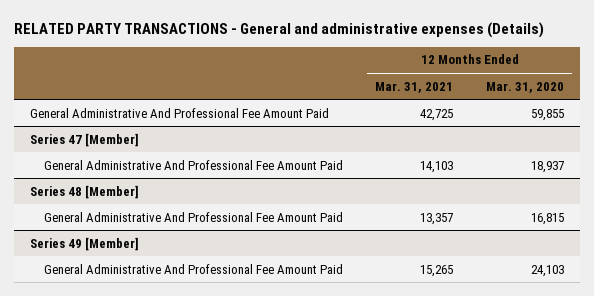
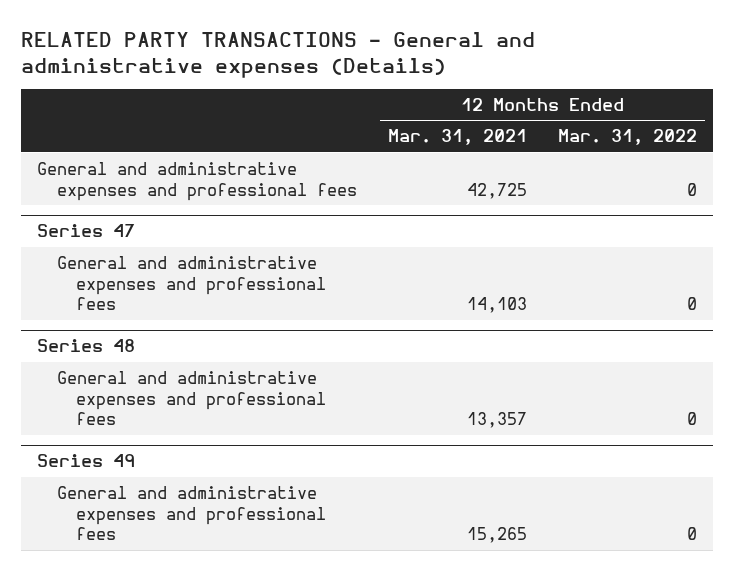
- | 12 Months Ended Mar. 31, 2021 | 12 Months Ended Mar. 31, 2020
+ | 12 Months Ended Mar. 31, 2021 | 12 Months Ended Mar. 31, 2022
- General Administrative And Professional Fee Amount Paid | 42,725 | 59,855
- Series 47 [Member]
- General Administrative And Professional Fee Amount Paid | 14,103 | 18,937
- Series 48 [Member]
- General Administrative And Professional Fee Amount Paid | 13,357 | 16,815
- Series 49 [Member]
- General Administrative And Professional Fee Amount Paid | 15,265 | 24,103
+ General and administrative expenses and professional fees | 42,725 | 0
+ Series 47
+ General and administrative expenses and professional fees | 14,103 | 0
+ Series 48
+ General and administrative expenses and professional fees | 13,357 | 0
+ Series 49
+ General and administrative expenses and professional fees | 15,265 | 0

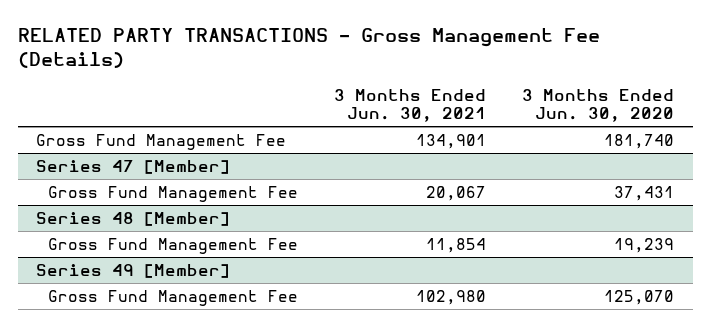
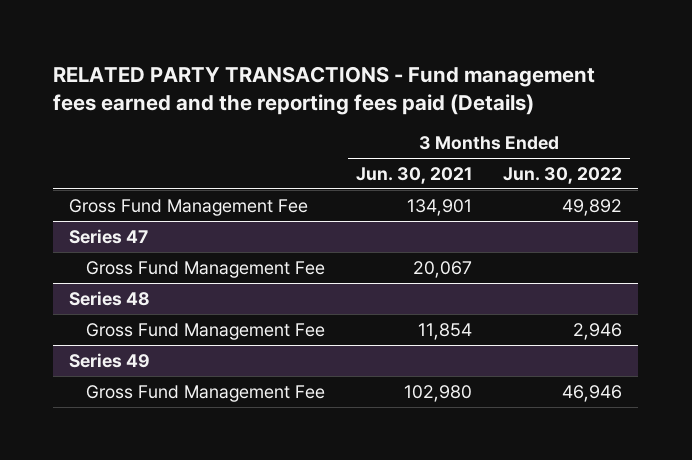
- RELATED PARTY TRANSACTIONS - Gross Management Fee (Details)
+ RELATED PARTY TRANSACTIONS - Fund management fees earned and the reporting fees paid (Details)
- | 3 Months Ended Jun. 30, 2021 | 3 Months Ended Jun. 30, 2020
+ | 3 Months Ended Jun. 30, 2021 | 3 Months Ended Jun. 30, 2022
- Series 47 [Member]
+ Series 47
- Series 48 [Member]
+ Series 48
- Series 49 [Member]
+ Series 49

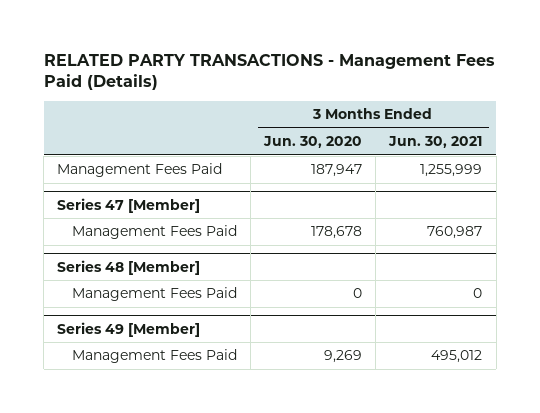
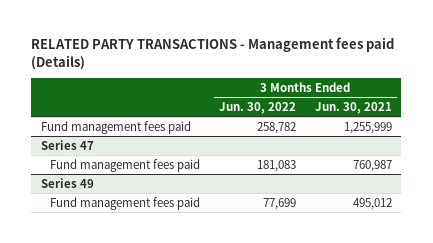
- RELATED PARTY TRANSACTIONS - Management Fees Paid (Details)
+ RELATED PARTY TRANSACTIONS - Management fees paid (Details)
- | 3 Months Ended Jun. 30, 2020 | 3 Months Ended Jun. 30, 2021
+ | 3 Months Ended Jun. 30, 2022 | 3 Months Ended Jun. 30, 2021
- Management Fees Paid | 187,947 | 1,255,999
- Series 47 [Member]
- Management Fees Paid | 178,678 | 760,987
- Series 48 [Member]
- Management Fees Paid | 0 | 0
- Series 49 [Member]
- Management Fees Paid | 9,269 | 495,012
+ Fund management fees paid | 258,782 | 1,255,999
+ Series 47
+ Fund management fees paid | 181,083 | 760,987
+ Series 49
+ Fund management fees paid | 77,699 | 495,012

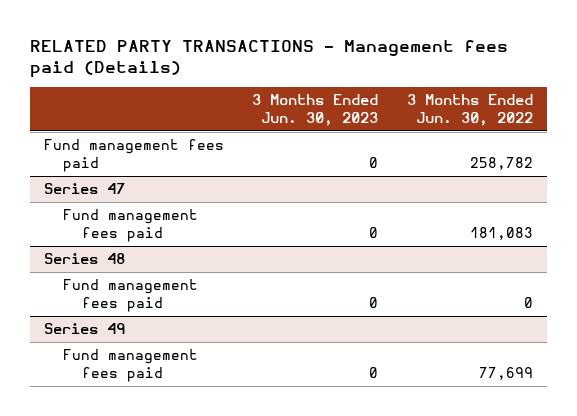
- | 3 Months Ended Jun. 30, 2022 | 3 Months Ended Jun. 30, 2021
+ | 3 Months Ended Jun. 30, 2023 | 3 Months Ended Jun. 30, 2022
+ Series 48
+ Fund management fees paid | 0 | 0

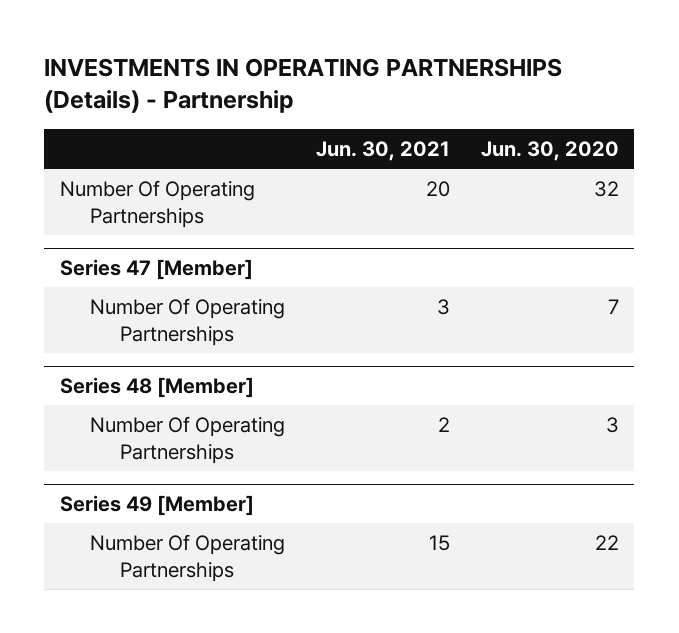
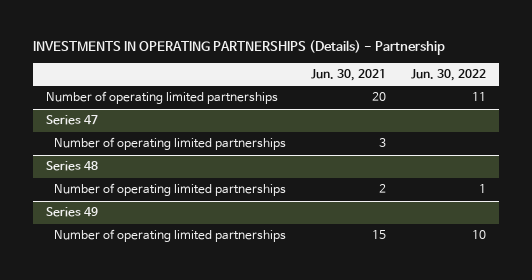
- | Jun. 30, 2021 | Jun. 30, 2020
+ | Jun. 30, 2021 | Jun. 30, 2022
- Number Of Operating Partnerships | 20 | 32
- Series 47 [Member]
- Number Of Operating Partnerships | 3 | 7
- Series 48 [Member]
- Number Of Operating Partnerships | 2 | 3
- Series 49 [Member]
- Number Of Operating Partnerships | 15 | 22
+ Number of operating limited partnerships | 20 | 11
+ Series 47
+ Number of operating limited partnerships | 3 |
+ Series 48
+ Number of operating limited partnerships | 2 | 1
+ Series 49
+ Number of operating limited partnerships | 15 | 10

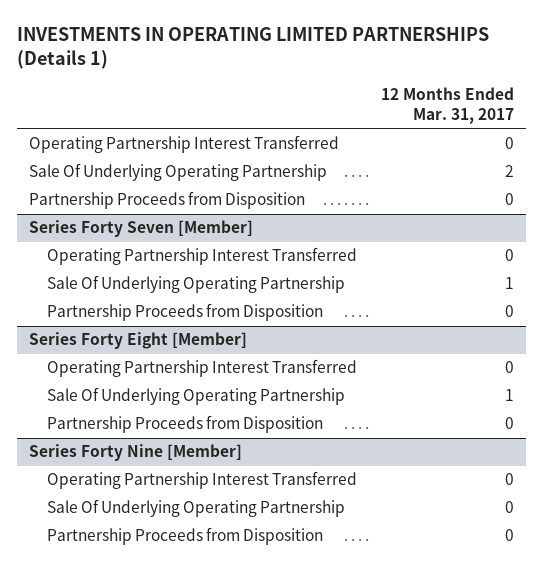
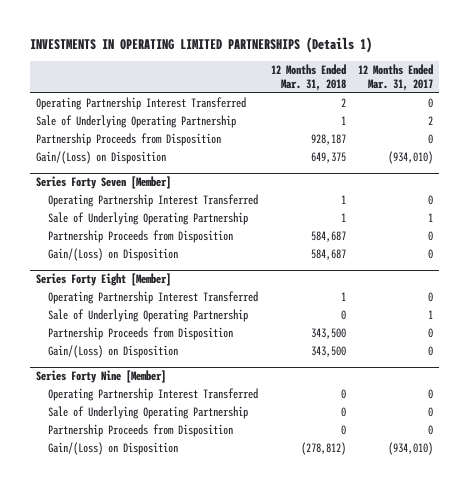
- | 12 Months Ended Mar. 31, 2017
+ | 12 Months Ended Mar. 31, 2018 | 12 Months Ended Mar. 31, 2017
- Sale Of Underlying Operating Partnership | 2
+ Sale of Underlying Operating Partnership | 1 | 2
+ Gain/(Loss) on Disposition | 649,375 | (934,010)
@ Series Forty Seven [Member]
- Sale Of Underlying Operating Partnership | 1
+ Sale of Underlying Operating Partnership | 1 | 1
+ Gain/(Loss) on Disposition | 584,687 | 0
@ Series Forty Eight [Member]
- Sale Of Underlying Operating Partnership | 1
+ Sale of Underlying Operating Partnership | 0 | 1
+ Gain/(Loss) on Disposition | 343,500 | 0
@ Series Forty Nine [Member]
- Sale Of Underlying Operating Partnership | 0
+ Sale of Underlying Operating Partnership | 0 | 0
+ Gain/(Loss) on Disposition | (278,812) | (934,010)

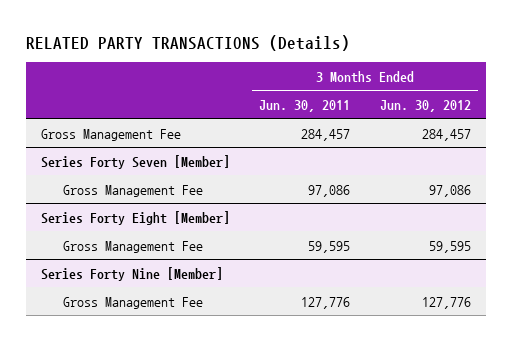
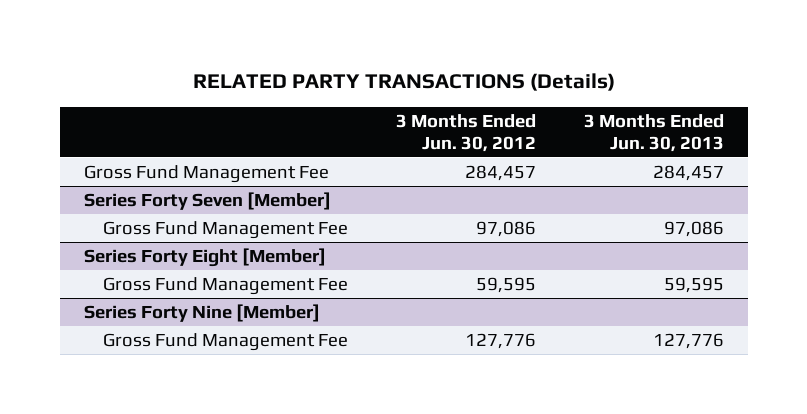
- | 3 Months Ended Jun. 30, 2011 | 3 Months Ended Jun. 30, 2012
+ | 3 Months Ended Jun. 30, 2012 | 3 Months Ended Jun. 30, 2013
- Gross Management Fee | 284,457 | 284,457
+ Gross Fund Management Fee | 284,457 | 284,457
@ Series Forty Seven [Member]
- Gross Management Fee | 97,086 | 97,086
+ Gross Fund Management Fee | 97,086 | 97,086
@ Series Forty Eight [Member]
- Gross Management Fee | 59,595 | 59,595
+ Gross Fund Management Fee | 59,595 | 59,595
@ Series Forty Nine [Member]
- Gross Management Fee | 127,776 | 127,776
+ Gross Fund Management Fee | 127,776 | 127,776

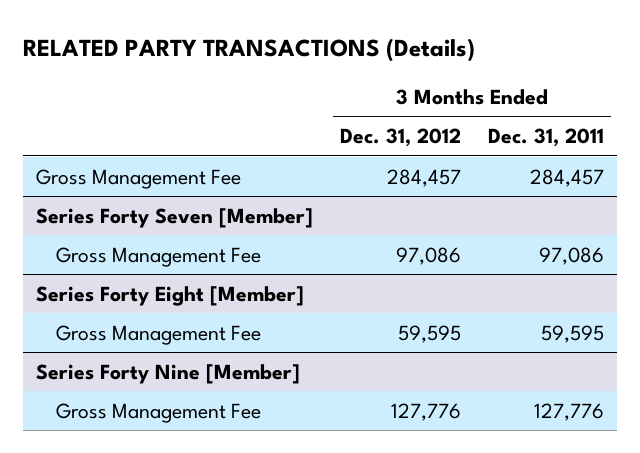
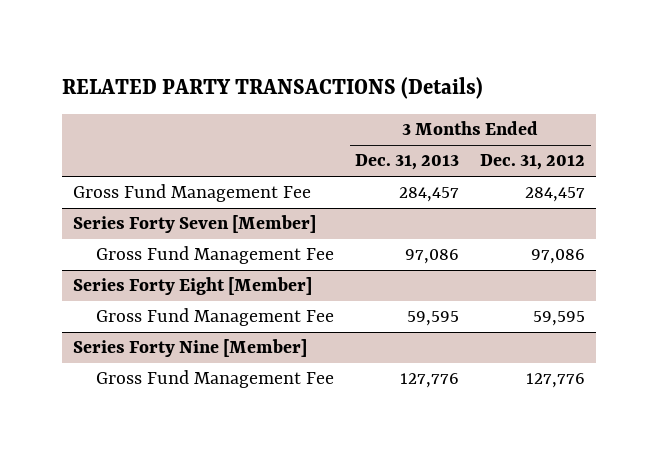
- | 3 Months Ended Dec. 31, 2012 | 3 Months Ended Dec. 31, 2011
+ | 3 Months Ended Dec. 31, 2013 | 3 Months Ended Dec. 31, 2012
- Gross Management Fee | 284,457 | 284,457
+ Gross Fund Management Fee | 284,457 | 284,457
@ Series Forty Seven [Member]
- Gross Management Fee | 97,086 | 97,086
+ Gross Fund Management Fee | 97,086 | 97,086
@ Series Forty Eight [Member]
- Gross Management Fee | 59,595 | 59,595
+ Gross Fund Management Fee | 59,595 | 59,595
@ Series Forty Nine [Member]
- Gross Management Fee | 127,776 | 127,776
+ Gross Fund Management Fee | 127,776 | 127,776

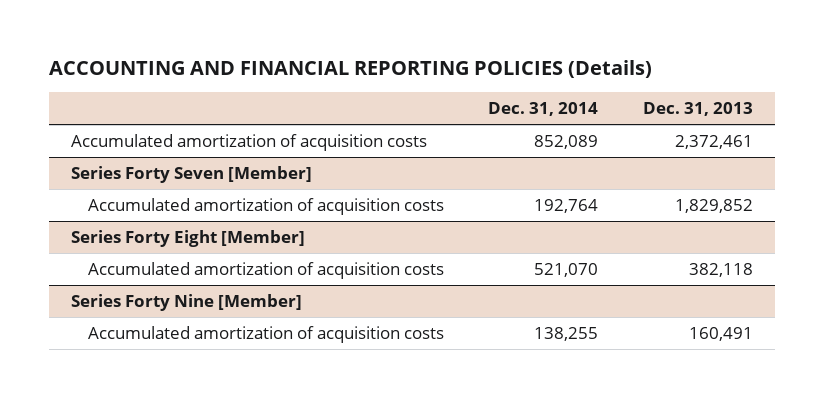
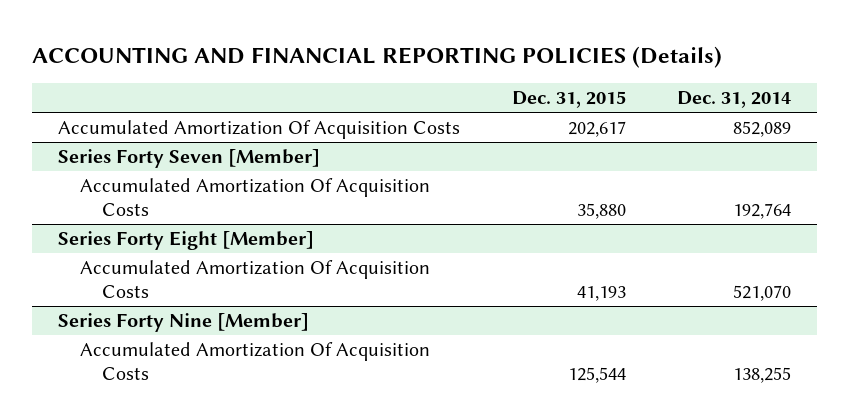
- | Dec. 31, 2014 | Dec. 31, 2013
+ | Dec. 31, 2015 | Dec. 31, 2014
- Accumulated amortization of acquisition costs | 852,089 | 2,372,461
+ Accumulated Amortization Of Acquisition Costs | 202,617 | 852,089
@ Series Forty Seven [Member]
- Accumulated amortization of acquisition costs | 192,764 | 1,829,852
+ Accumulated Amortization Of Acquisition Costs | 35,880 | 192,764
@ Series Forty Eight [Member]
- Accumulated amortization of acquisition costs | 521,070 | 382,118
+ Accumulated Amortization Of Acquisition Costs | 41,193 | 521,070
@ Series Forty Nine [Member]
- Accumulated amortization of acquisition costs | 138,255 | 160,491
+ Accumulated Amortization Of Acquisition Costs | 125,544 | 138,255

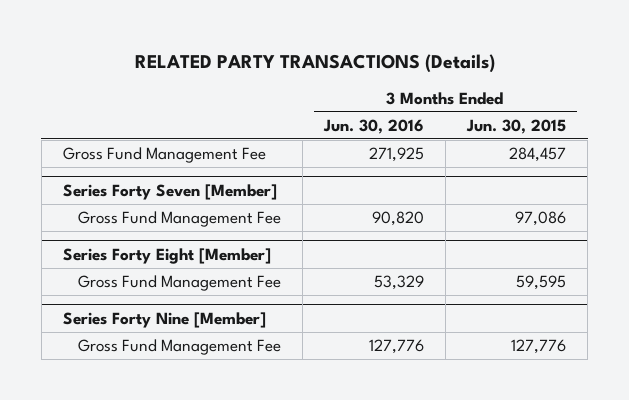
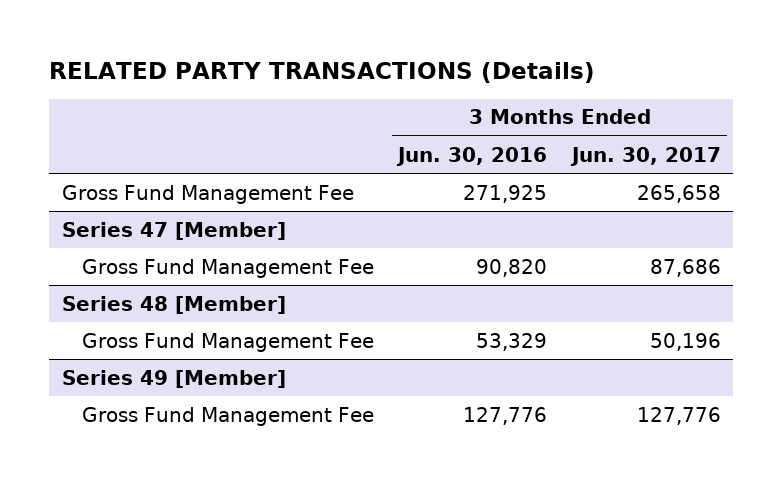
- | 3 Months Ended Jun. 30, 2016 | 3 Months Ended Jun. 30, 2015
+ | 3 Months Ended Jun. 30, 2016 | 3 Months Ended Jun. 30, 2017
- Series Forty Seven [Member]
+ Series 47 [Member]
- Series Forty Eight [Member]
+ Series 48 [Member]
- Series Forty Nine [Member]
+ Series 49 [Member]

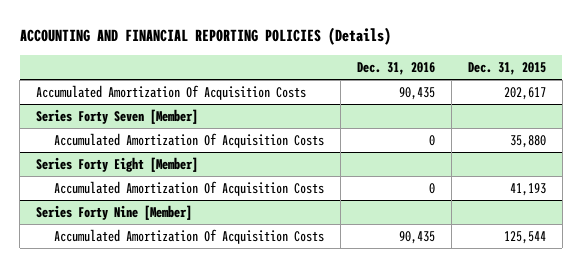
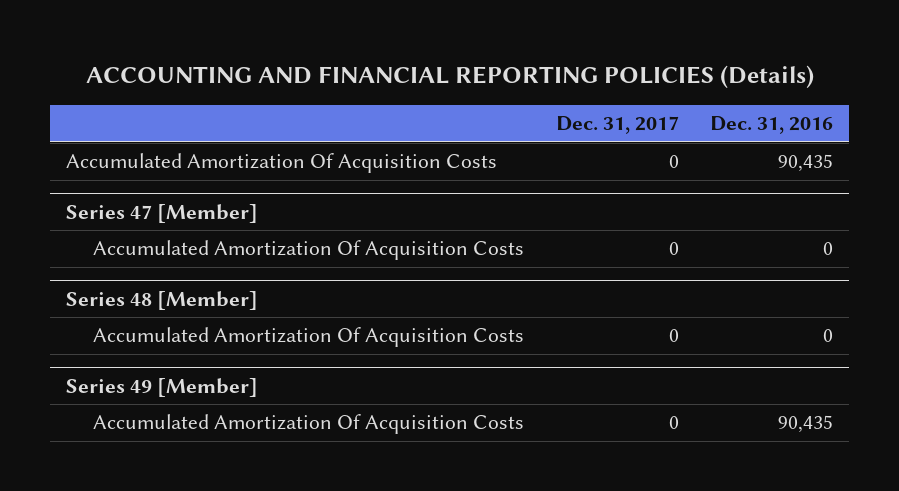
- | Dec. 31, 2016 | Dec. 31, 2015
+ | Dec. 31, 2017 | Dec. 31, 2016
- Series Forty Seven [Member]
+ Series 47 [Member]
- Series Forty Eight [Member]
+ Series 48 [Member]
- Series Forty Nine [Member]
+ Series 49 [Member]

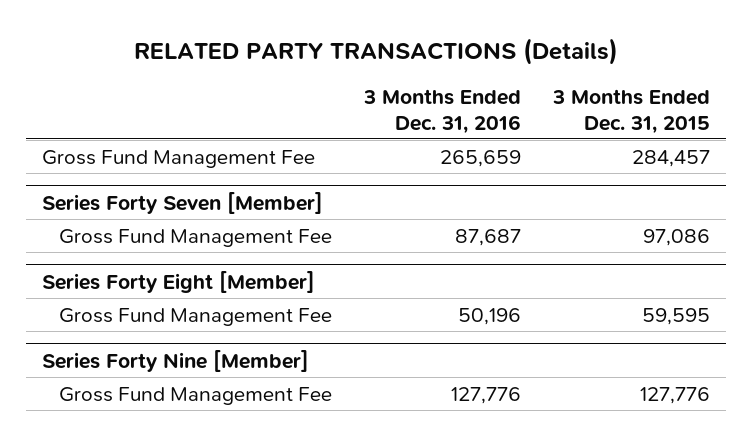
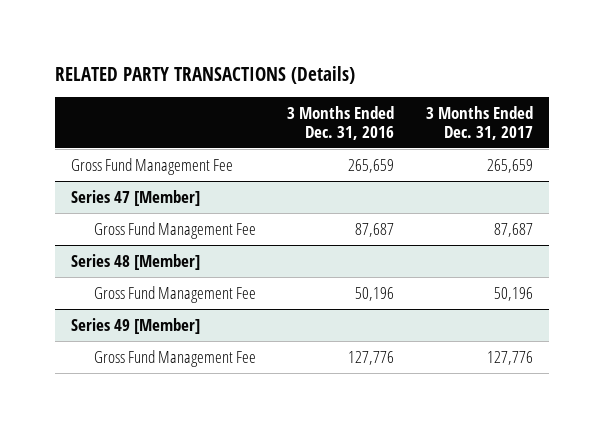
- | 3 Months Ended Dec. 31, 2016 | 3 Months Ended Dec. 31, 2015
+ | 3 Months Ended Dec. 31, 2016 | 3 Months Ended Dec. 31, 2017
- Series Forty Seven [Member]
+ Series 47 [Member]
- Series Forty Eight [Member]
+ Series 48 [Member]
- Series Forty Nine [Member]
+ Series 49 [Member]

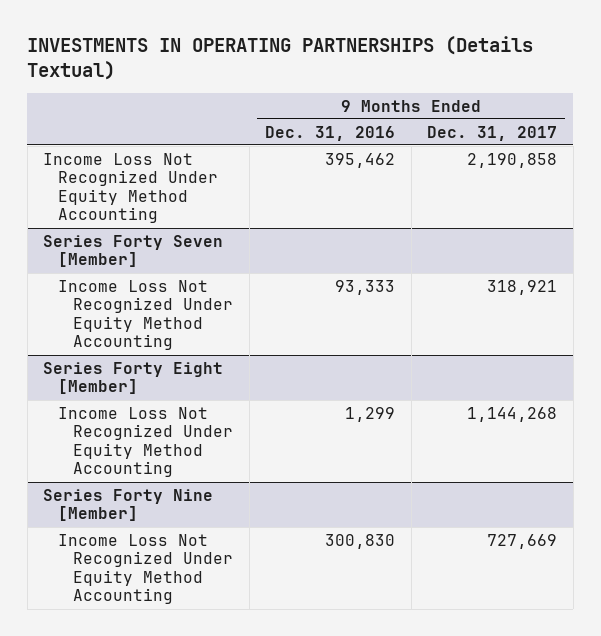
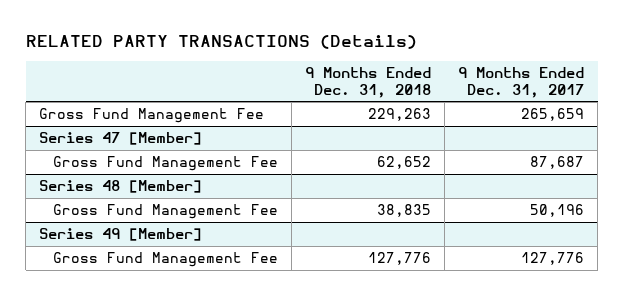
- INVESTMENTS IN OPERATING PARTNERSHIPS (Details Textual)
+ RELATED PARTY TRANSACTIONS (Details)
- | 9 Months Ended Dec. 31, 2016 | 9 Months Ended Dec. 31, 2017
+ | 9 Months Ended Dec. 31, 2018 | 9 Months Ended Dec. 31, 2017
- Income Loss Not Recognized Under Equity Method Accounting | 395,462 | 2,190,858
- Series Forty Seven [Member]
- Income Loss Not Recognized Under Equity Method Accounting | 93,333 | 318,921
- Series Forty Eight [Member]
- Income Loss Not Recognized Under Equity Method Accounting | 1,299 | 1,144,268
- Series Forty Nine [Member]
- Income Loss Not Recognized Under Equity Method Accounting | 300,830 | 727,669
+ Gross Fund Management Fee | 229,263 | 265,659
+ Series 47 [Member]
+ Gross Fund Management Fee | 62,652 | 87,687
+ Series 48 [Member]
+ Gross Fund Management Fee | 38,835 | 50,196
+ Series 49 [Member]
+ Gross Fund Management Fee | 127,776 | 127,776

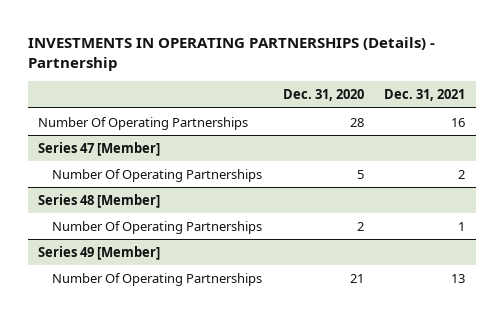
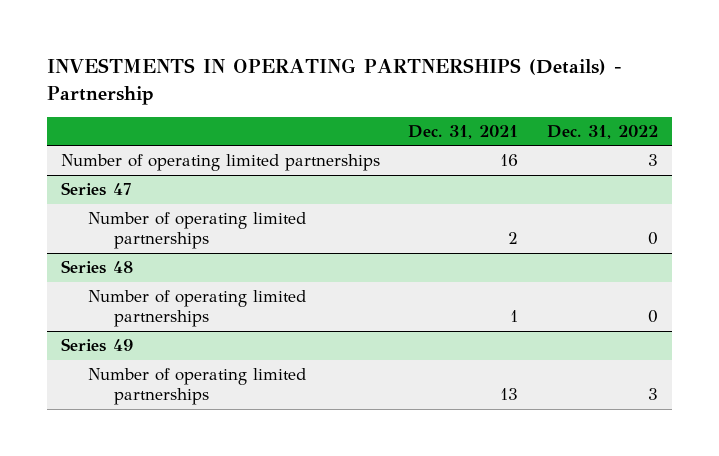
- | Dec. 31, 2020 | Dec. 31, 2021
+ | Dec. 31, 2021 | Dec. 31, 2022
- Number Of Operating Partnerships | 28 | 16
- Series 47 [Member]
- Number Of Operating Partnerships | 5 | 2
- Series 48 [Member]
- Number Of Operating Partnerships | 2 | 1
- Series 49 [Member]
- Number Of Operating Partnerships | 21 | 13
+ Number of operating limited partnerships | 16 | 3
+ Series 47
+ Number of operating limited partnerships | 2 | 0
+ Series 48
+ Number of operating limited partnerships | 1 | 0
+ Series 49
+ Number of operating limited partnerships | 13 | 3

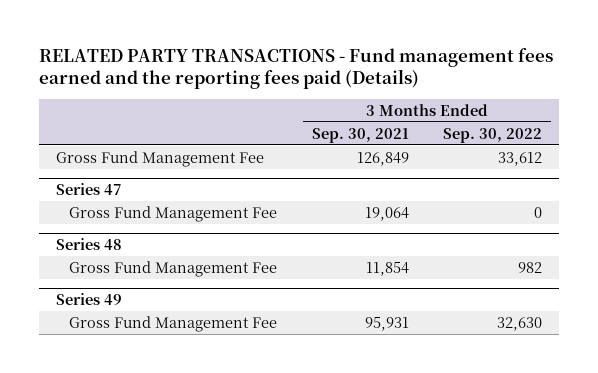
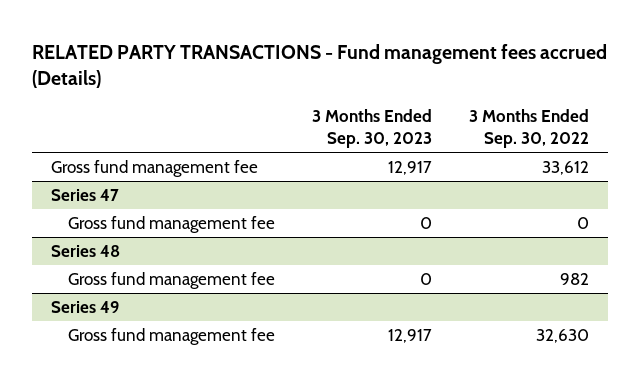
- RELATED PARTY TRANSACTIONS - Fund management fees earned and the reporting fees paid (Details)
+ RELATED PARTY TRANSACTIONS - Fund management fees accrued (Details)
- | 3 Months Ended Sep. 30, 2021 | 3 Months Ended Sep. 30, 2022
+ | 3 Months Ended Sep. 30, 2023 | 3 Months Ended Sep. 30, 2022
- Gross Fund Management Fee | 126,849 | 33,612
+ Gross fund management fee | 12,917 | 33,612
@ Series 47
- Gross Fund Management Fee | 19,064 | 0
+ Gross fund management fee | 0 | 0
@ Series 48
- Gross Fund Management Fee | 11,854 | 982
+ Gross fund management fee | 0 | 982
@ Series 49
- Gross Fund Management Fee | 95,931 | 32,630
+ Gross fund management fee | 12,917 | 32,630

